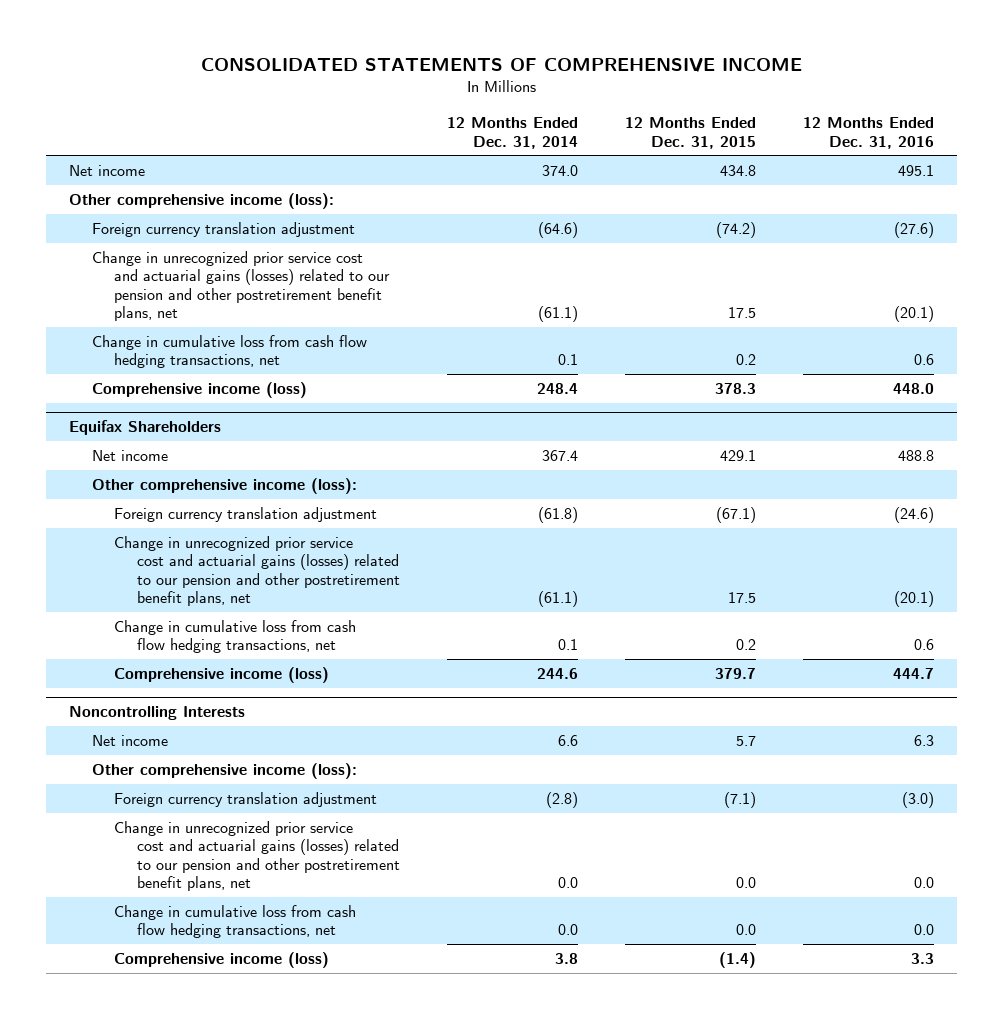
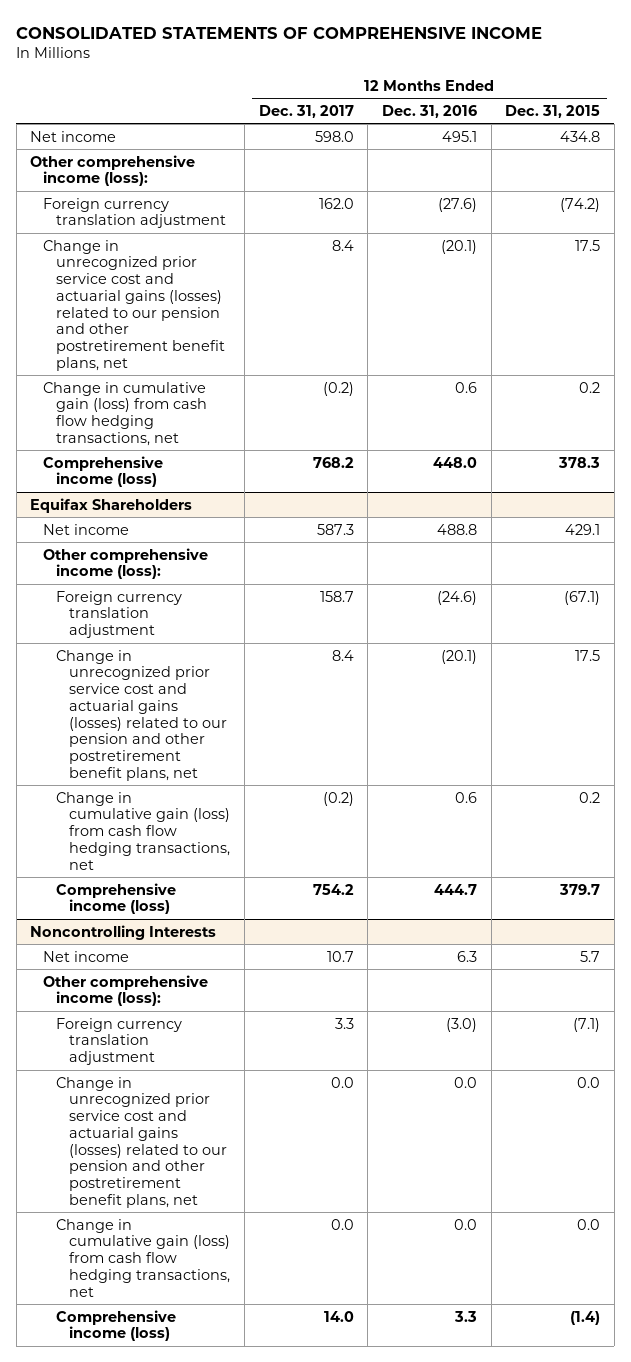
- | 12 Months Ended Dec. 31, 2014 | 12 Months Ended Dec. 31, 2015 | 12 Months Ended Dec. 31, 2016
+ | 12 Months Ended Dec. 31, 2017 | 12 Months Ended Dec. 31, 2016 | 12 Months Ended Dec. 31, 2015
- Change in cumulative loss from cash flow hedging transactions, net | 0.1 | 0.2 | 0.6
+ Change in cumulative gain (loss) from cash flow hedging transactions, net | (0.2) | 0.6 | 0.2
@ Equifax Shareholders
- Change in cumulative loss from cash flow hedging transactions, net | 0.1 | 0.2 | 0.6
+ Change in cumulative gain (loss) from cash flow hedging transactions, net | (0.2) | 0.6 | 0.2
@ Noncontrolling Interests
- Change in cumulative loss from cash flow hedging transactions, net | 0.0 | 0.0 | 0.0
+ Change in cumulative gain (loss) from cash flow hedging transactions, net | 0.0 | 0.0 | 0.0

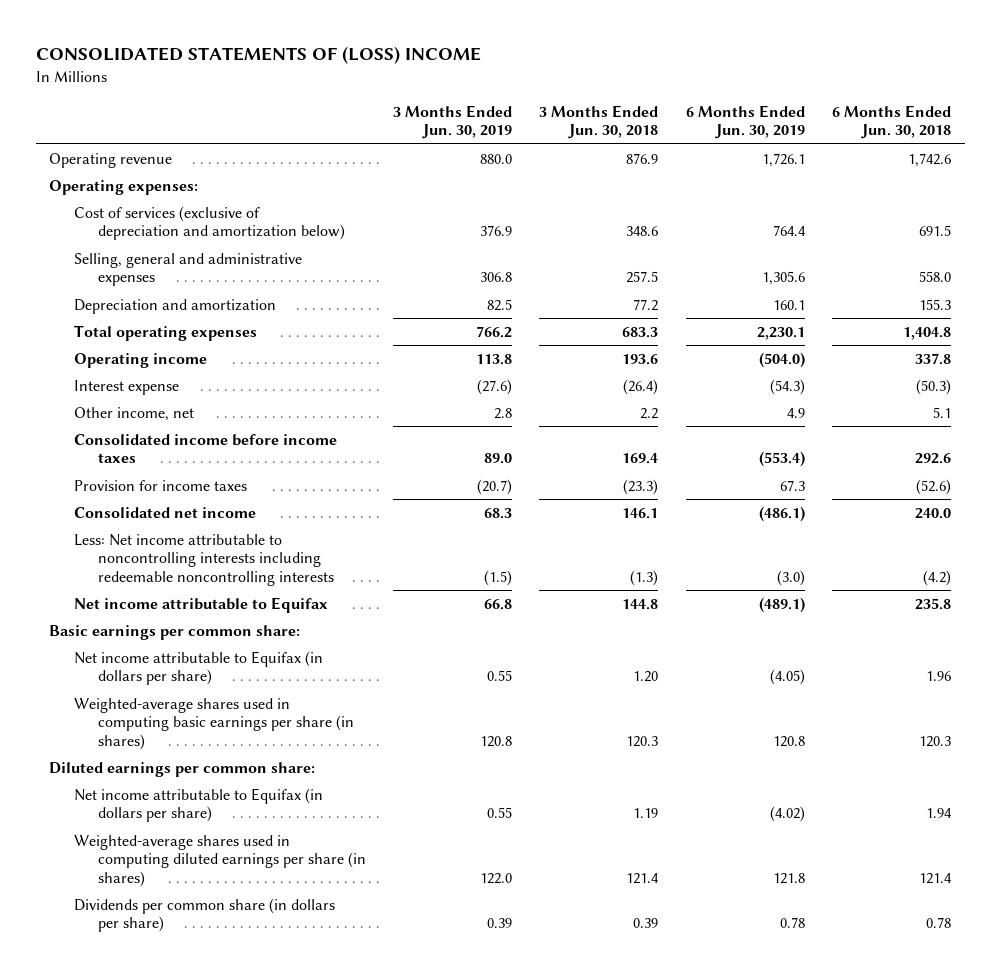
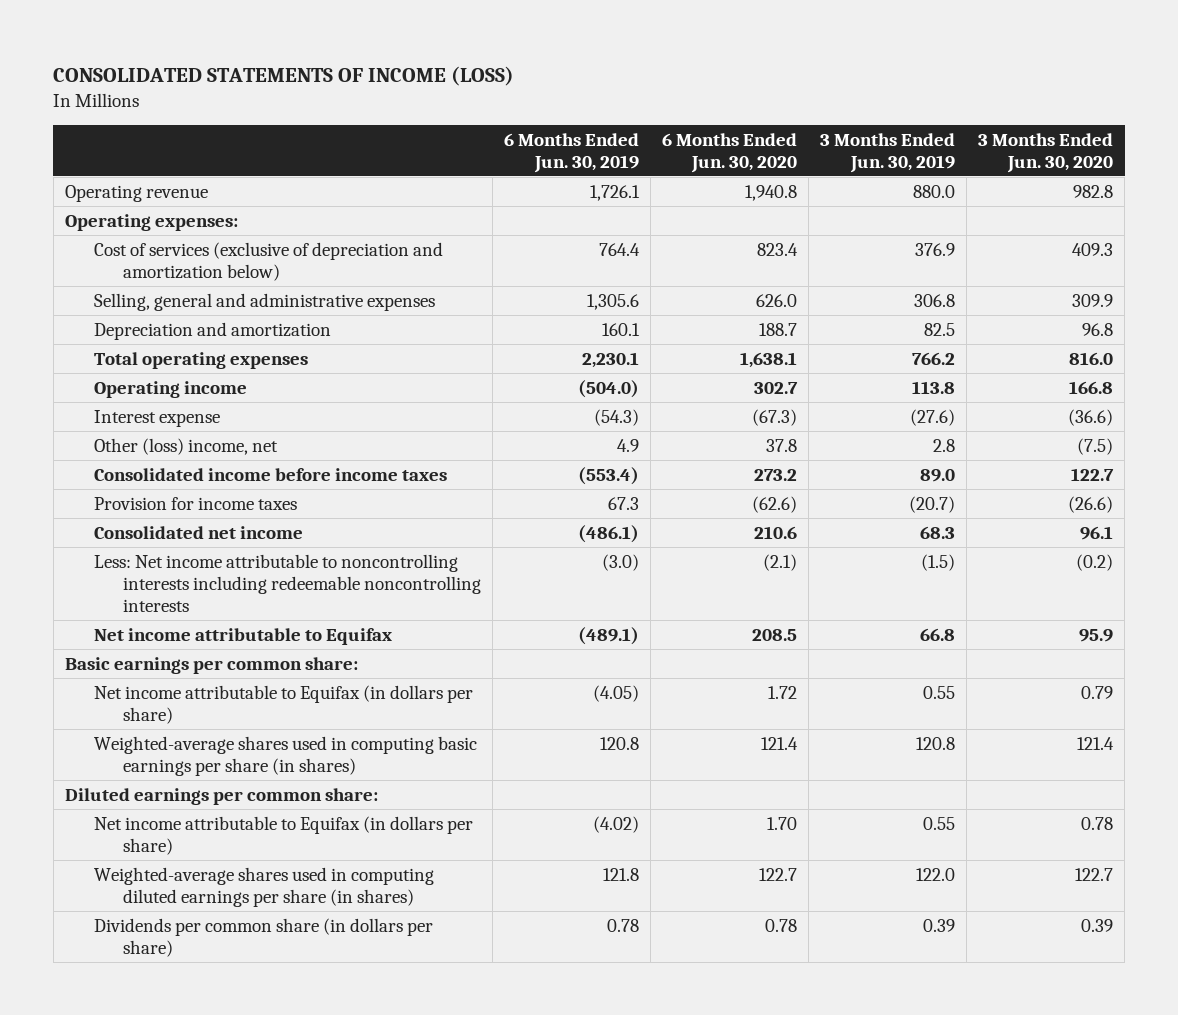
- CONSOLIDATED STATEMENTS OF (LOSS) INCOME
+ CONSOLIDATED STATEMENTS OF INCOME (LOSS)
- | 3 Months Ended Jun. 30, 2019 | 3 Months Ended Jun. 30, 2018 | 6 Months Ended Jun. 30, 2019 | 6 Months Ended Jun. 30, 2018
+ | 6 Months Ended Jun. 30, 2019 | 6 Months Ended Jun. 30, 2020 | 3 Months Ended Jun. 30, 2019 | 3 Months Ended Jun. 30, 2020
- Other income, net | 2.8 | 2.2 | 4.9 | 5.1
+ Other (loss) income, net | 4.9 | 37.8 | 2.8 | (7.5)

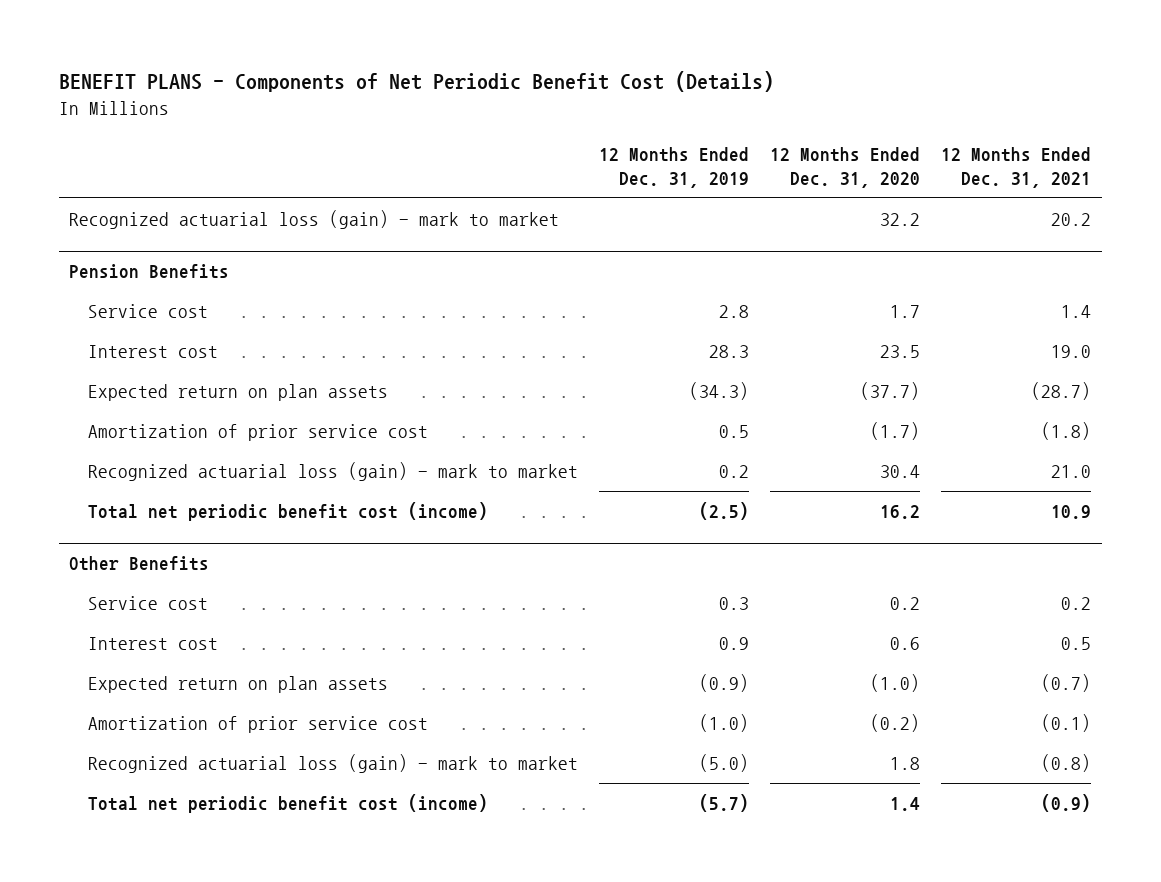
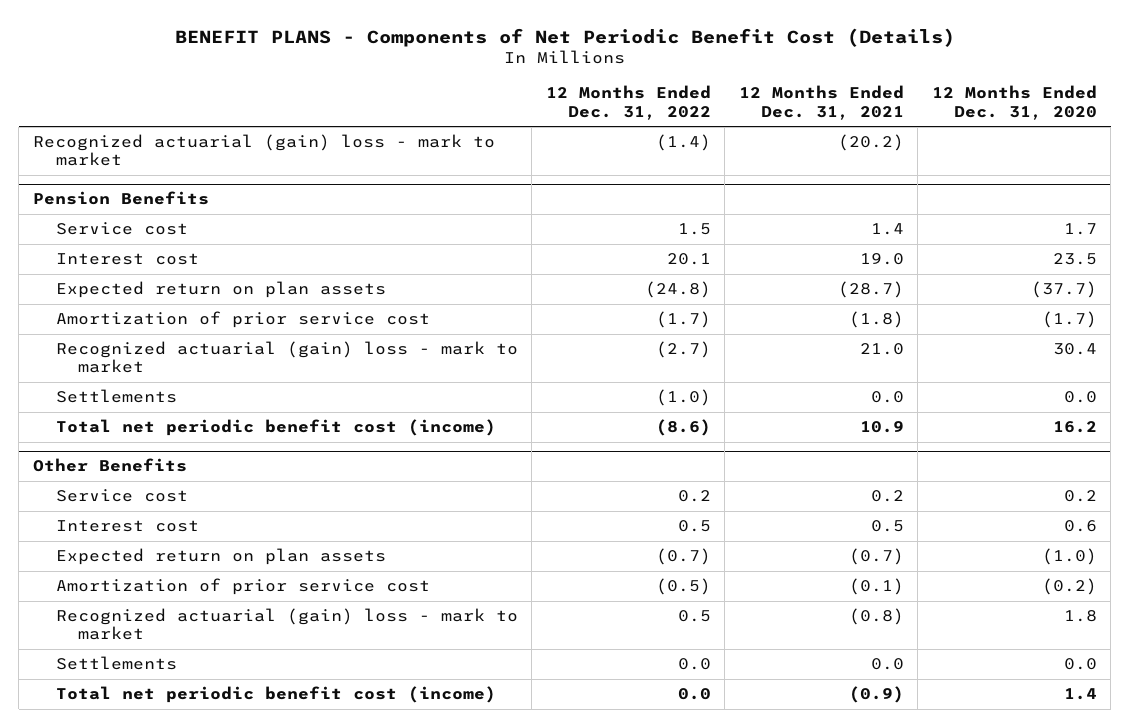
- | 12 Months Ended Dec. 31, 2019 | 12 Months Ended Dec. 31, 2020 | 12 Months Ended Dec. 31, 2021
+ | 12 Months Ended Dec. 31, 2022 | 12 Months Ended Dec. 31, 2021 | 12 Months Ended Dec. 31, 2020
- Recognized actuarial loss (gain) - mark to market | | 32.2 | 20.2
+ Recognized actuarial (gain) loss - mark to market | (1.4) | (20.2) |
@ Pension Benefits
- Recognized actuarial loss (gain) - mark to market | 0.2 | 30.4 | 21.0
+ Recognized actuarial (gain) loss - mark to market | (2.7) | 21.0 | 30.4
+ Settlements | (1.0) | 0.0 | 0.0
@ Other Benefits
- Recognized actuarial loss (gain) - mark to market | (5.0) | 1.8 | (0.8)
+ Recognized actuarial (gain) loss - mark to market | 0.5 | (0.8) | 1.8
+ Settlements | 0.0 | 0.0 | 0.0

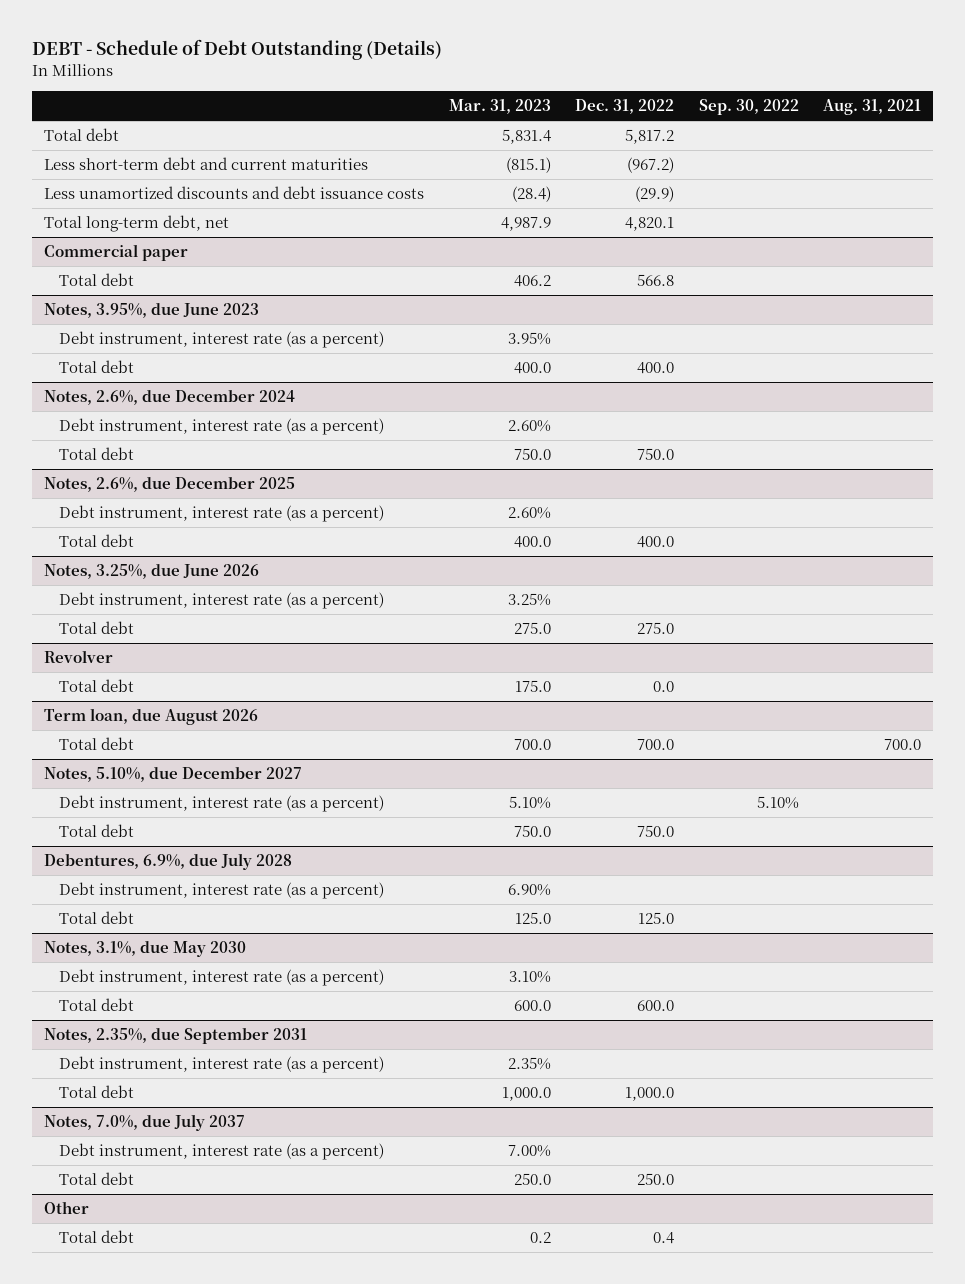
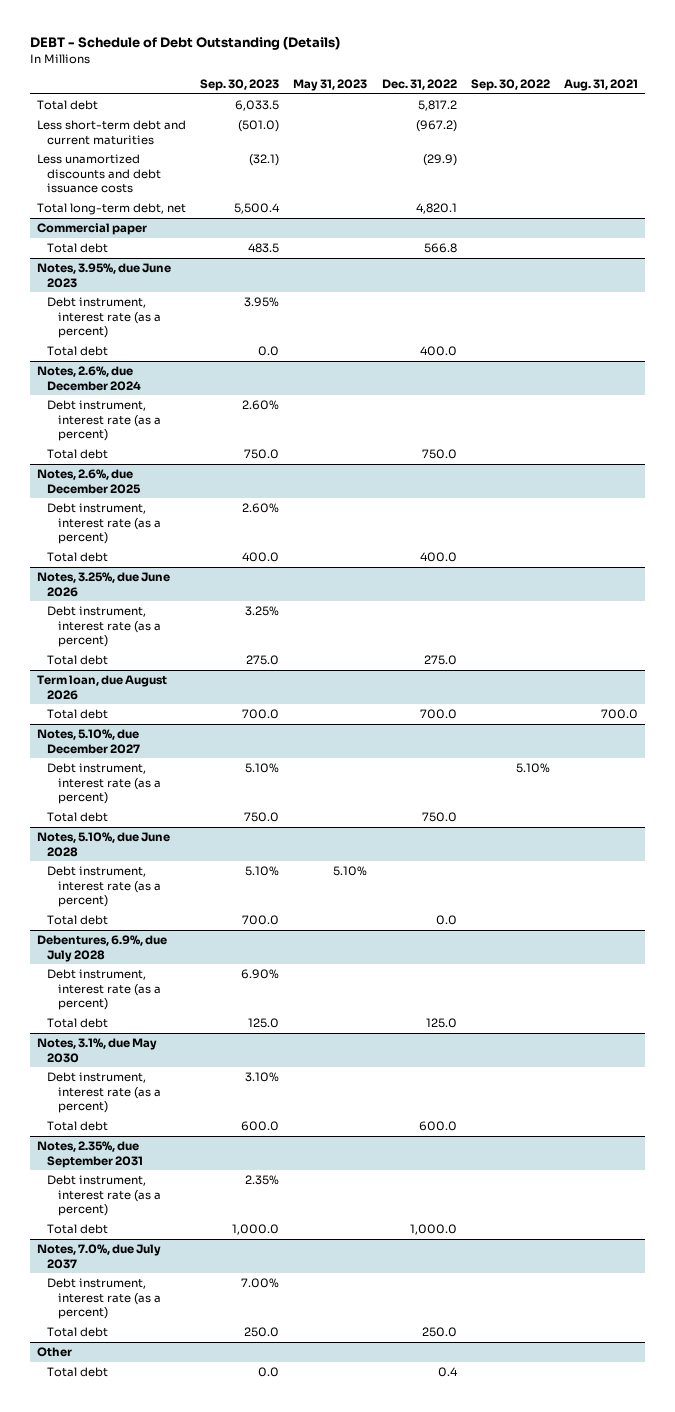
- | Mar. 31, 2023 | Dec. 31, 2022 | Sep. 30, 2022 | Aug. 31, 2021
+ | Sep. 30, 2023 | May 31, 2023 | Dec. 31, 2022 | Sep. 30, 2022 | Aug. 31, 2021
- Revolver
- Total debt | 175.0 | 0.0 | |
+ Notes, 5.10%, due June 2028
+ Debt instrument, interest rate (as a percent) | 5.10% | 5.10% | | |
+ Total debt | 700.0 | | 0.0 | |

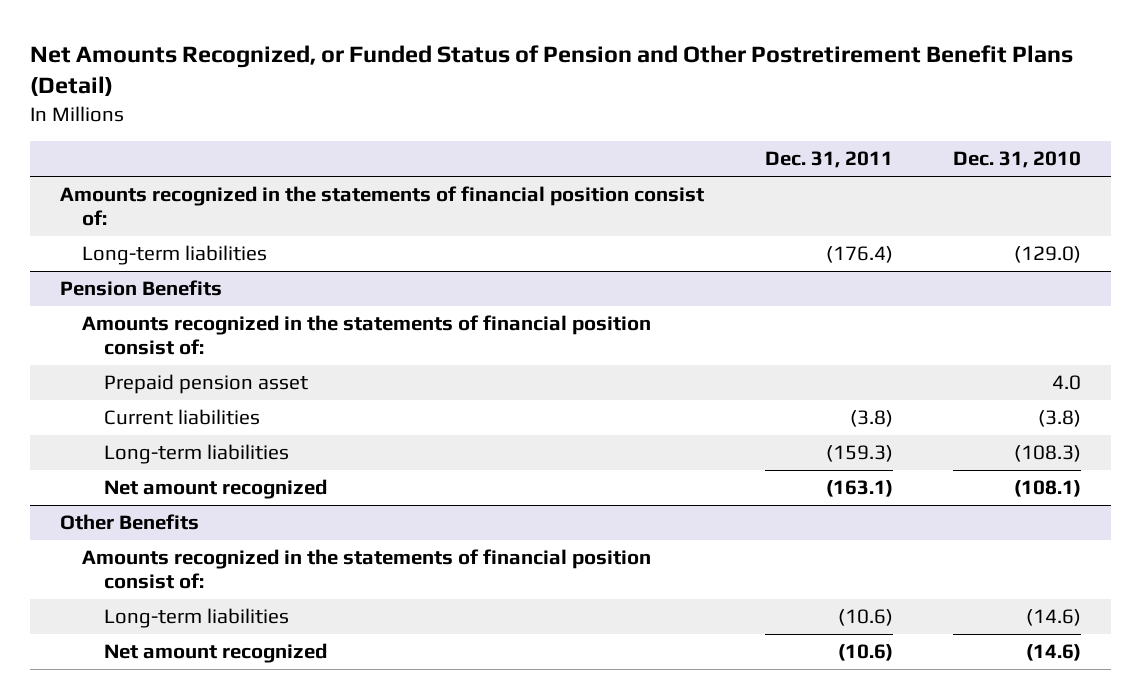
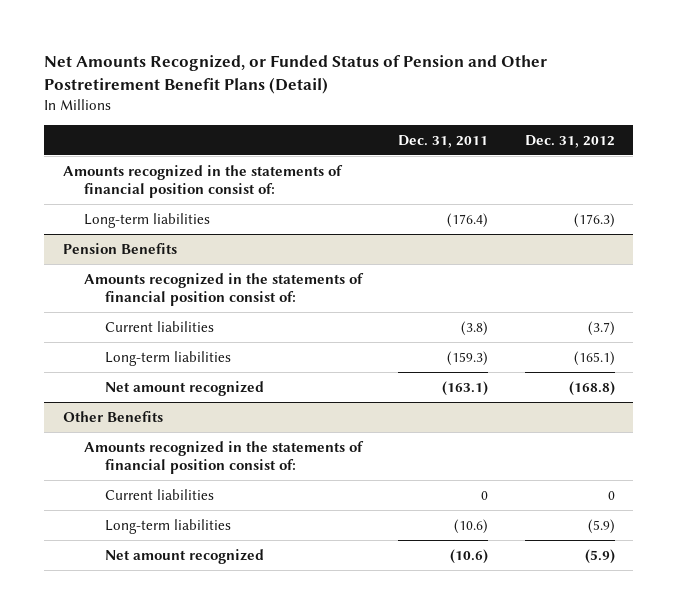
- | Dec. 31, 2011 | Dec. 31, 2010
+ | Dec. 31, 2011 | Dec. 31, 2012
@ Pension Benefits
- Prepaid pension asset | | 4.0
@ Other Benefits
+ Current liabilities | 0 | 0

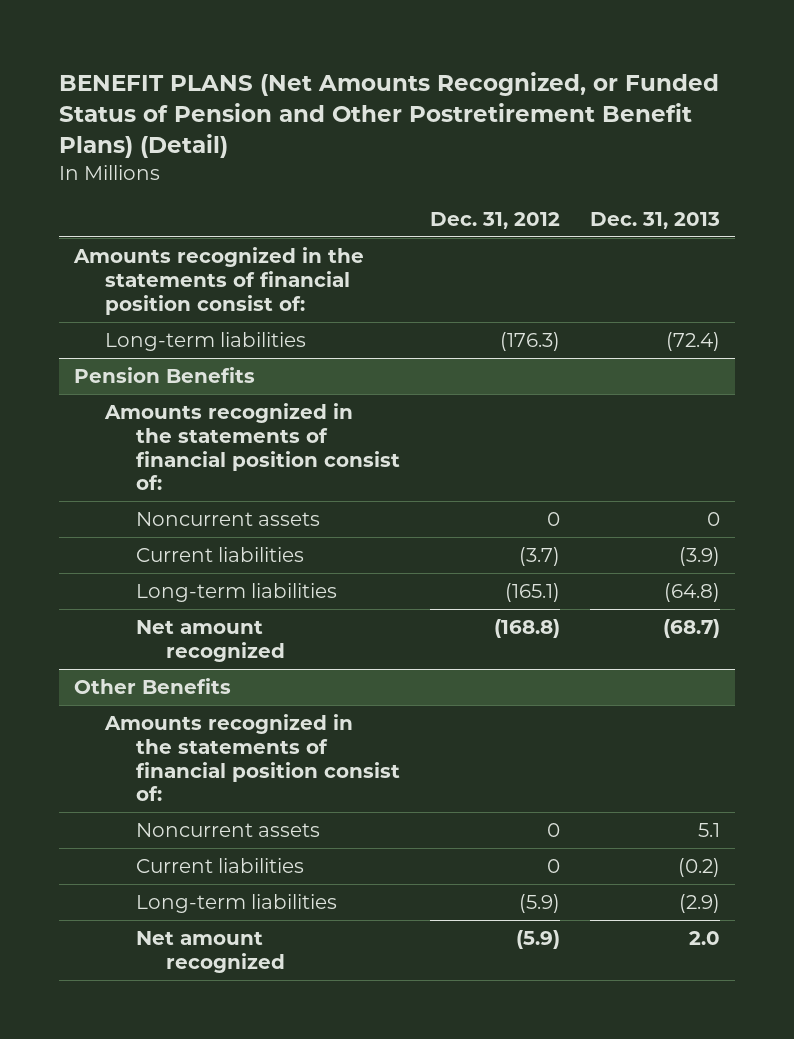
- Net Amounts Recognized, or Funded Status of Pension and Other Postretirement Benefit Plans (Detail)
+ BENEFIT PLANS (Net Amounts Recognized, or Funded Status of Pension and Other Postretirement Benefit Plans) (Detail)
- | Dec. 31, 2011 | Dec. 31, 2012
+ | Dec. 31, 2012 | Dec. 31, 2013
@ Pension Benefits
+ Noncurrent assets | 0 | 0
@ Other Benefits
+ Noncurrent assets | 0 | 5.1

